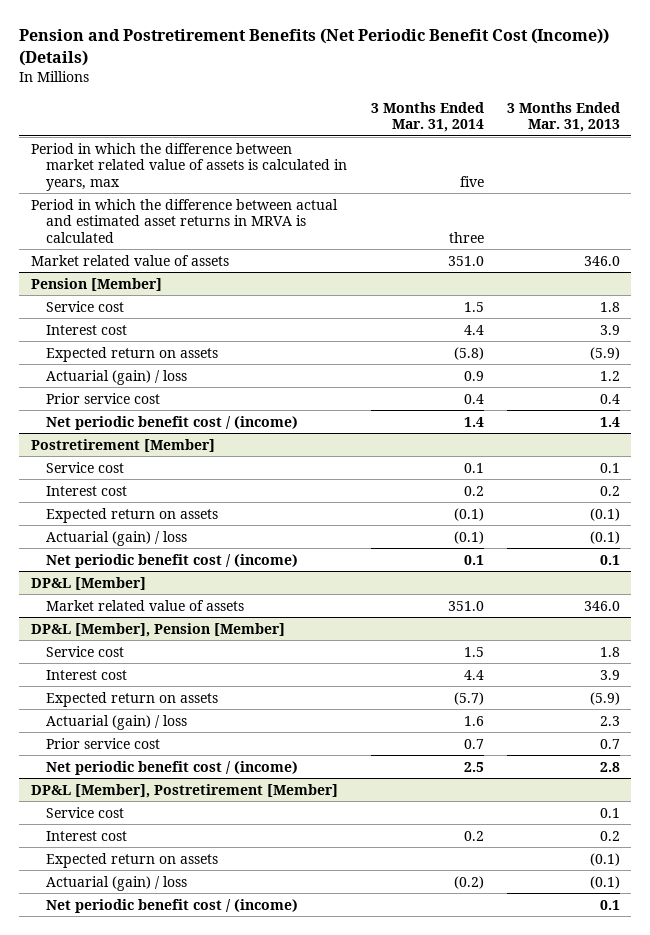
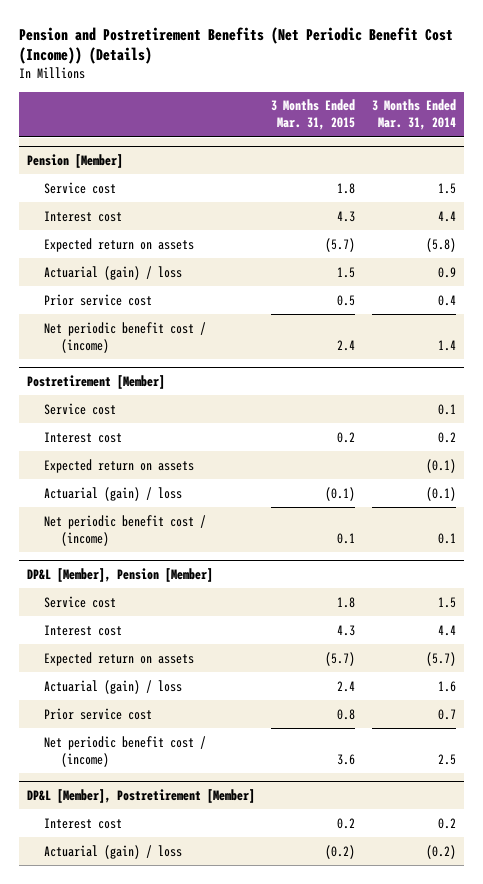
- | 3 Months Ended Mar. 31, 2014 | 3 Months Ended Mar. 31, 2013
+ | 3 Months Ended Mar. 31, 2015 | 3 Months Ended Mar. 31, 2014
- Period in which the difference between market related value of assets is calculated in years, max | five |
- Period in which the difference between actual and estimated asset returns in MRVA is calculated | three |
- Market related value of assets | 351.0 | 346.0
- DP&L [Member]
- Market related value of assets | 351.0 | 346.0
@ DP&L [Member], Postretirement [Member]
- Service cost | | 0.1
- Expected return on assets | | (0.1)
- Net periodic benefit cost / (income) | | 0.1

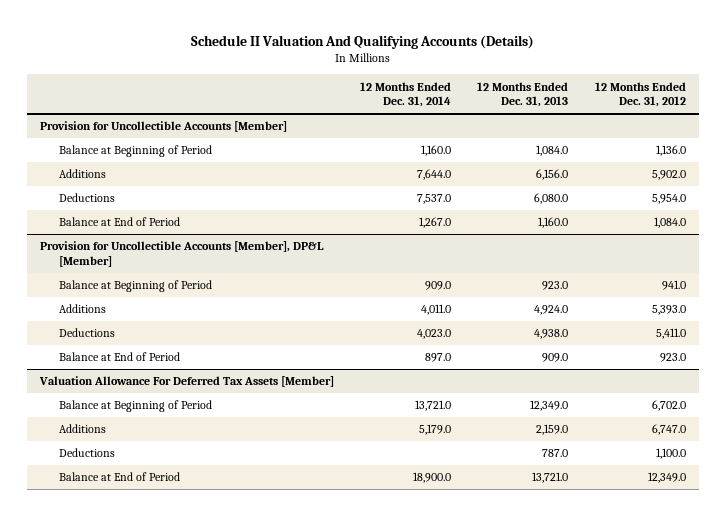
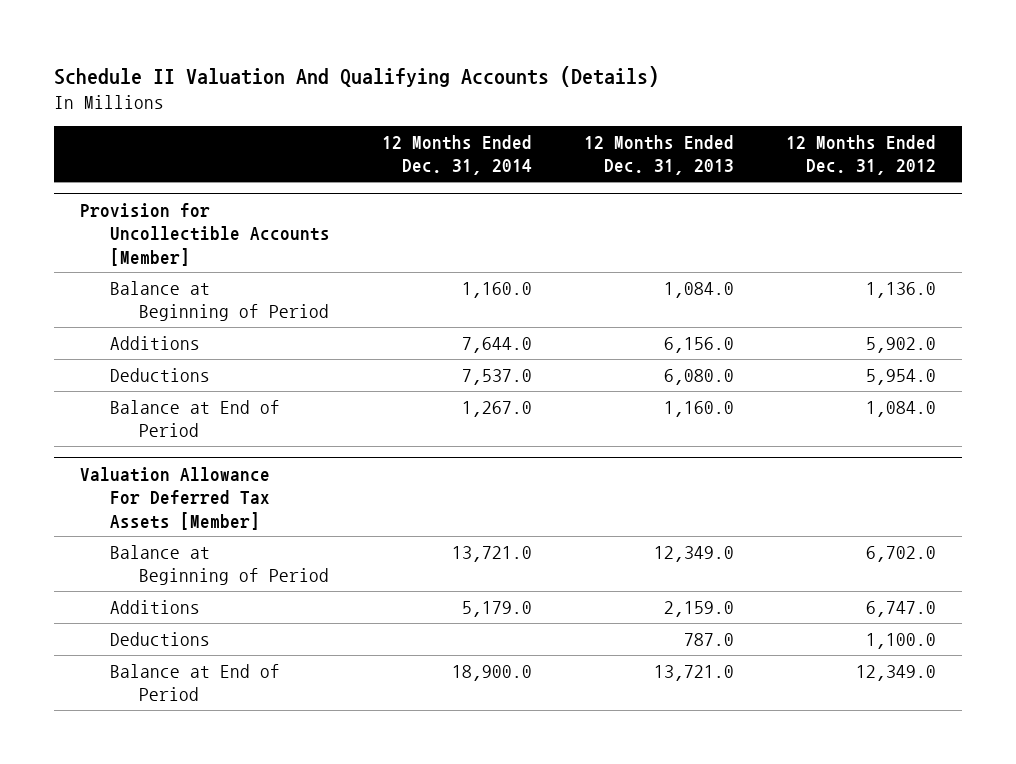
- Provision for Uncollectible Accounts [Member], DP&L [Member]
- Balance at Beginning of Period | 909.0 | 923.0 | 941.0
- Additions | 4,011.0 | 4,924.0 | 5,393.0
- Deductions | 4,023.0 | 4,938.0 | 5,411.0
- Balance at End of Period | 897.0 | 909.0 | 923.0

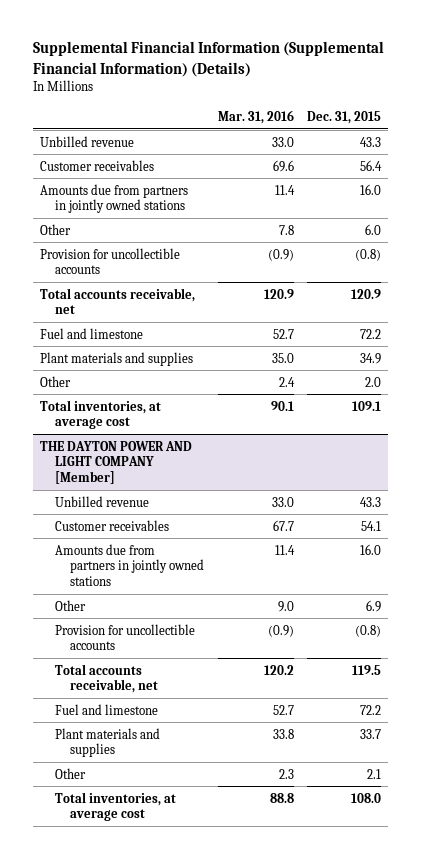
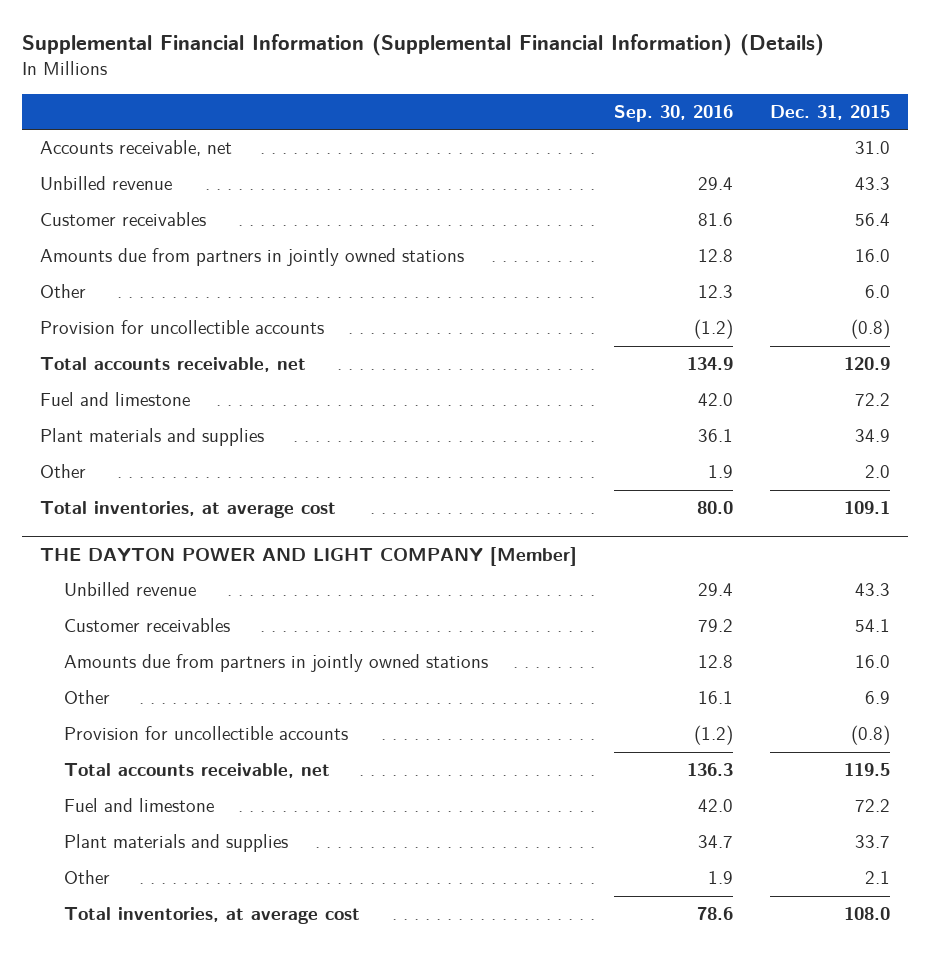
- | Mar. 31, 2016 | Dec. 31, 2015
+ | Sep. 30, 2016 | Dec. 31, 2015
+ Accounts receivable, net | | 31.0

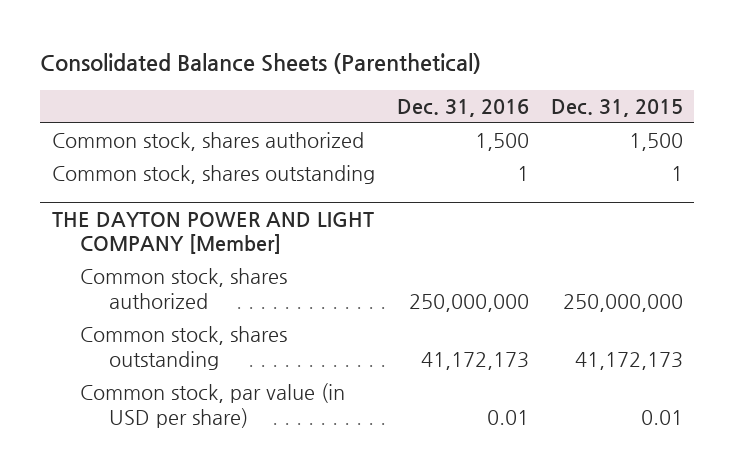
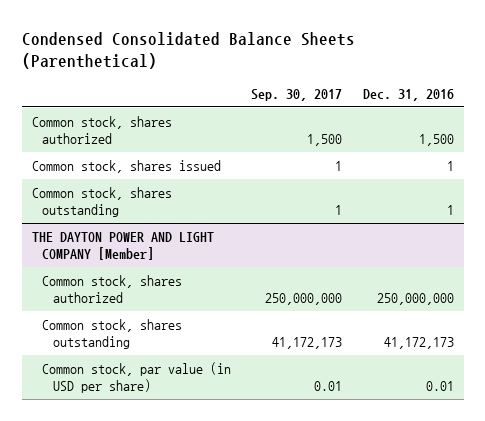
- Consolidated Balance Sheets (Parenthetical)
+ Condensed Consolidated Balance Sheets (Parenthetical)
- | Dec. 31, 2016 | Dec. 31, 2015
+ | Sep. 30, 2017 | Dec. 31, 2016
+ Common stock, shares issued | 1 | 1

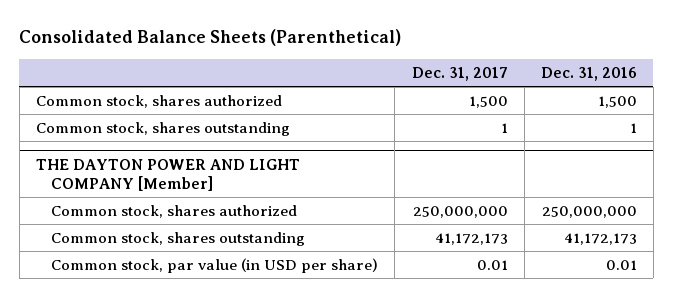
- Condensed Consolidated Balance Sheets (Parenthetical)
+ Consolidated Balance Sheets (Parenthetical)
- | Sep. 30, 2017 | Dec. 31, 2016
+ | Dec. 31, 2017 | Dec. 31, 2016
- Common stock, shares issued | 1 | 1

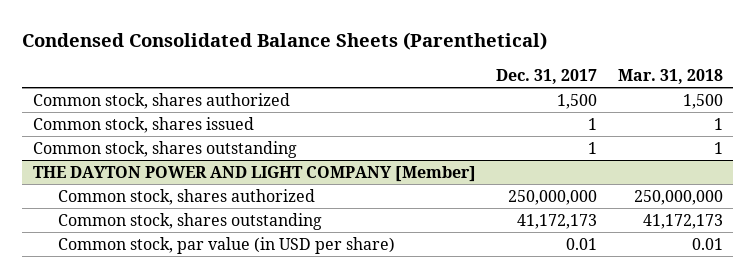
- Consolidated Balance Sheets (Parenthetical)
+ Condensed Consolidated Balance Sheets (Parenthetical)
- | Dec. 31, 2017 | Dec. 31, 2016
+ | Dec. 31, 2017 | Mar. 31, 2018
+ Common stock, shares issued | 1 | 1

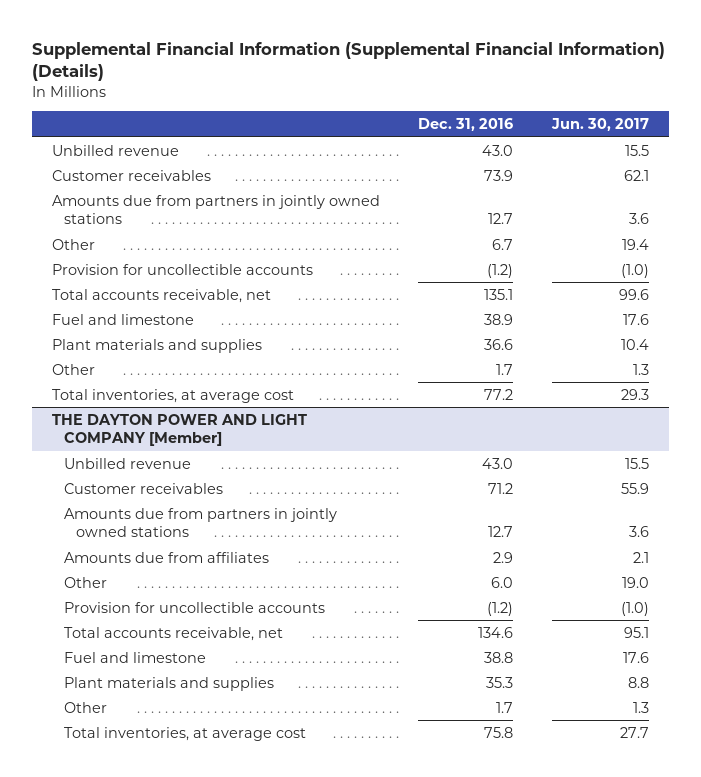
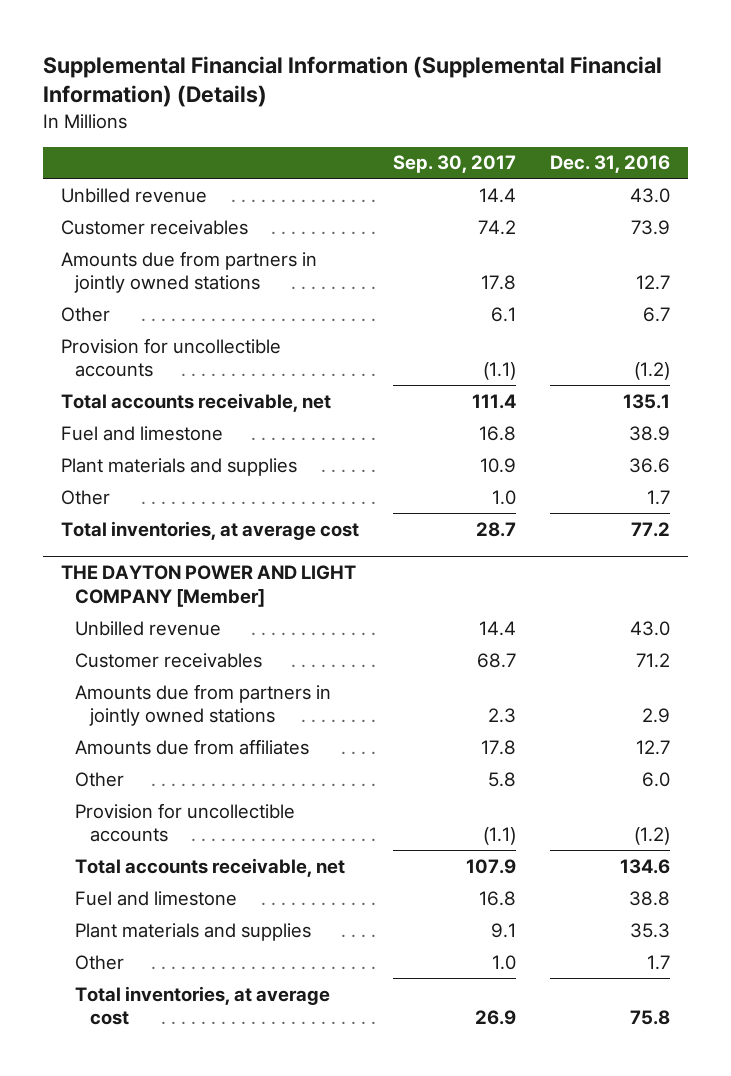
- | Dec. 31, 2016 | Jun. 30, 2017
+ | Sep. 30, 2017 | Dec. 31, 2016
@ THE DAYTON POWER AND LIGHT COMPANY [Member]
- Amounts due from partners in jointly owned stations | 12.7 | 3.6
- Amounts due from affiliates | 2.9 | 2.1
+ Amounts due from partners in jointly owned stations | 2.3 | 2.9
+ Amounts due from affiliates | 17.8 | 12.7

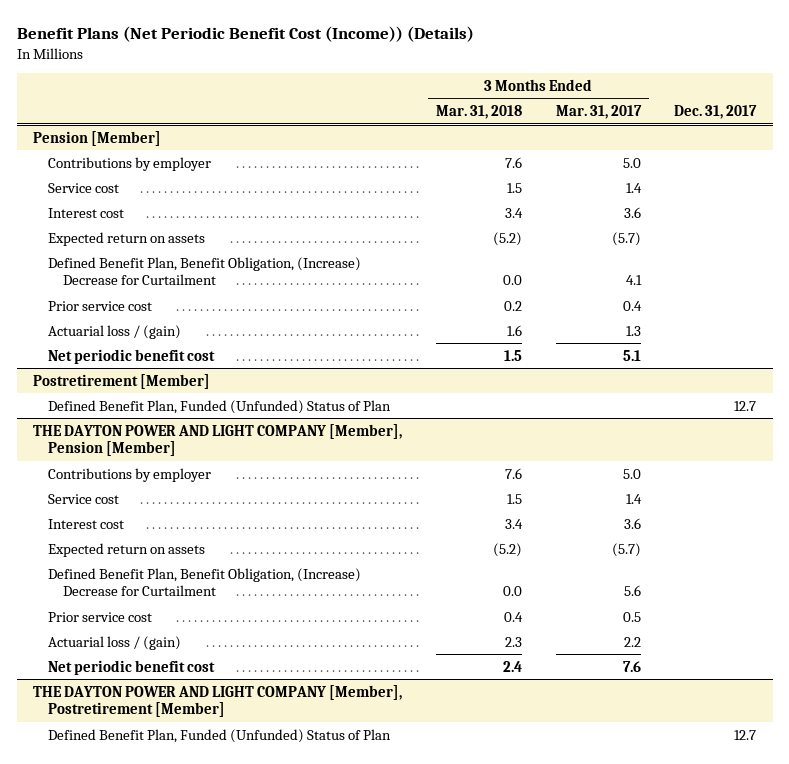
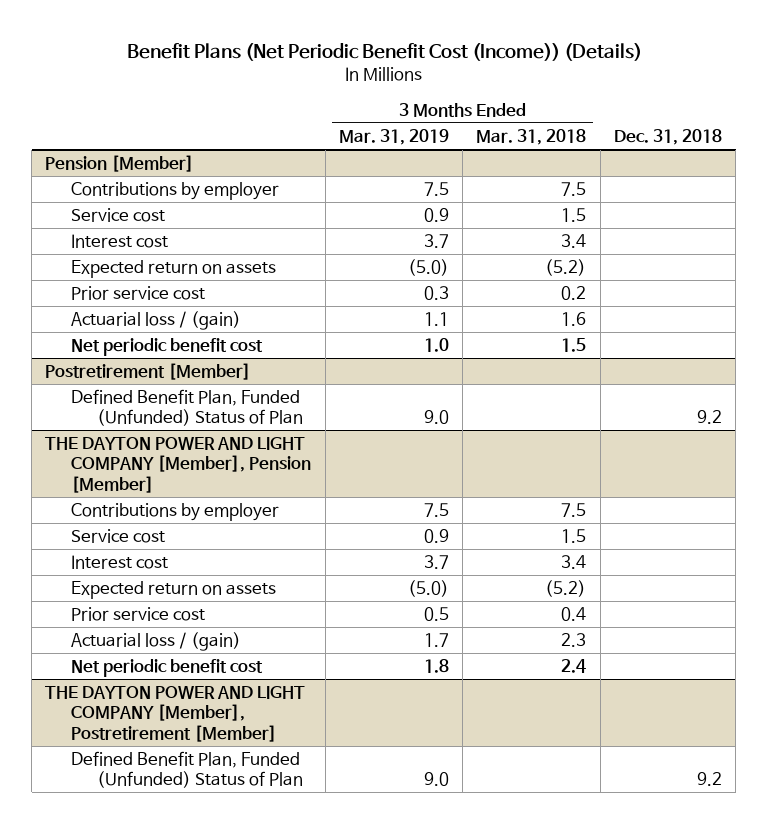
- | 3 Months Ended Mar. 31, 2018 | 3 Months Ended Mar. 31, 2017 | Dec. 31, 2017
+ | 3 Months Ended Mar. 31, 2019 | 3 Months Ended Mar. 31, 2018 | Dec. 31, 2018
@ Pension [Member]
- Contributions by employer | 7.6 | 5.0 |
+ Contributions by employer | 7.5 | 7.5 |
- Defined Benefit Plan, Benefit Obligation, (Increase) Decrease for Curtailment | 0.0 | 4.1 |
@ THE DAYTON POWER AND LIGHT COMPANY [Member], Pension [Member]
- Contributions by employer | 7.6 | 5.0 |
+ Contributions by employer | 7.5 | 7.5 |
- Defined Benefit Plan, Benefit Obligation, (Increase) Decrease for Curtailment | 0.0 | 5.6 |

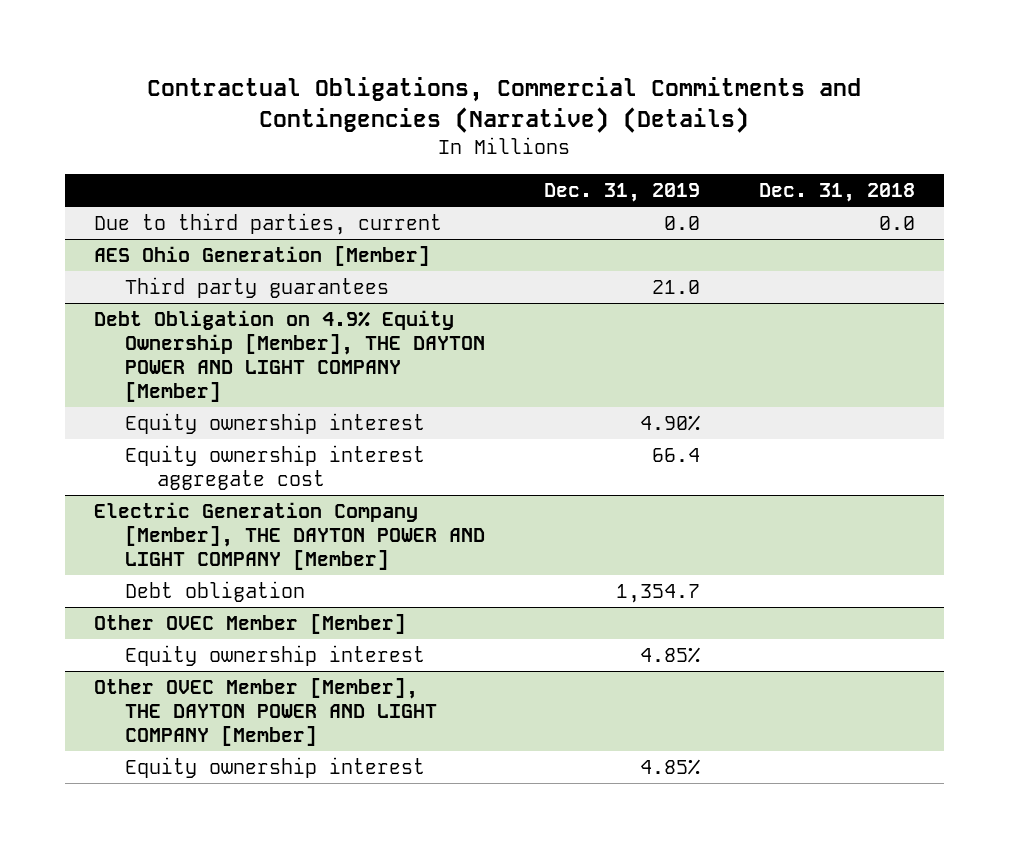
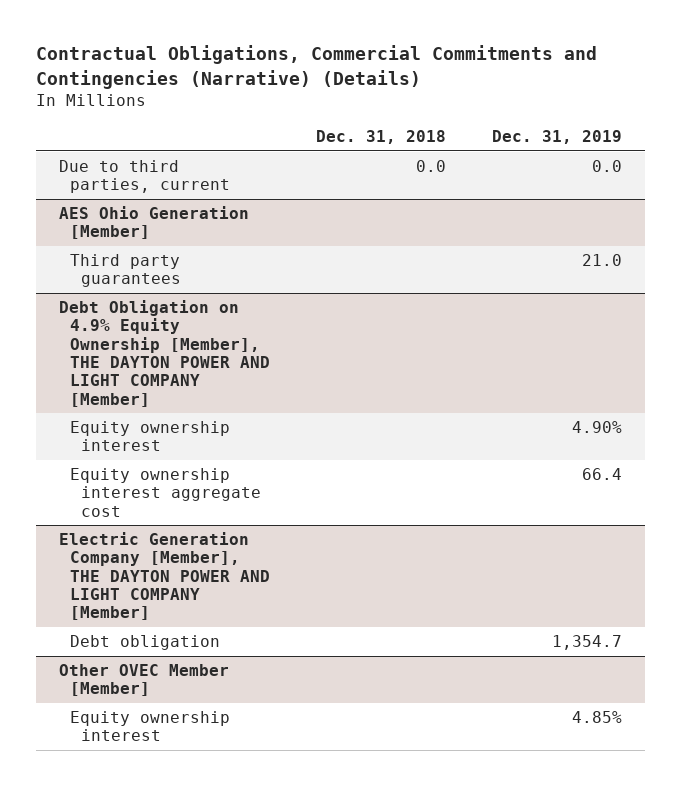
- | Dec. 31, 2019 | Dec. 31, 2018
+ | Dec. 31, 2018 | Dec. 31, 2019
- Other OVEC Member [Member], THE DAYTON POWER AND LIGHT COMPANY [Member]
- Equity ownership interest | 4.85% |

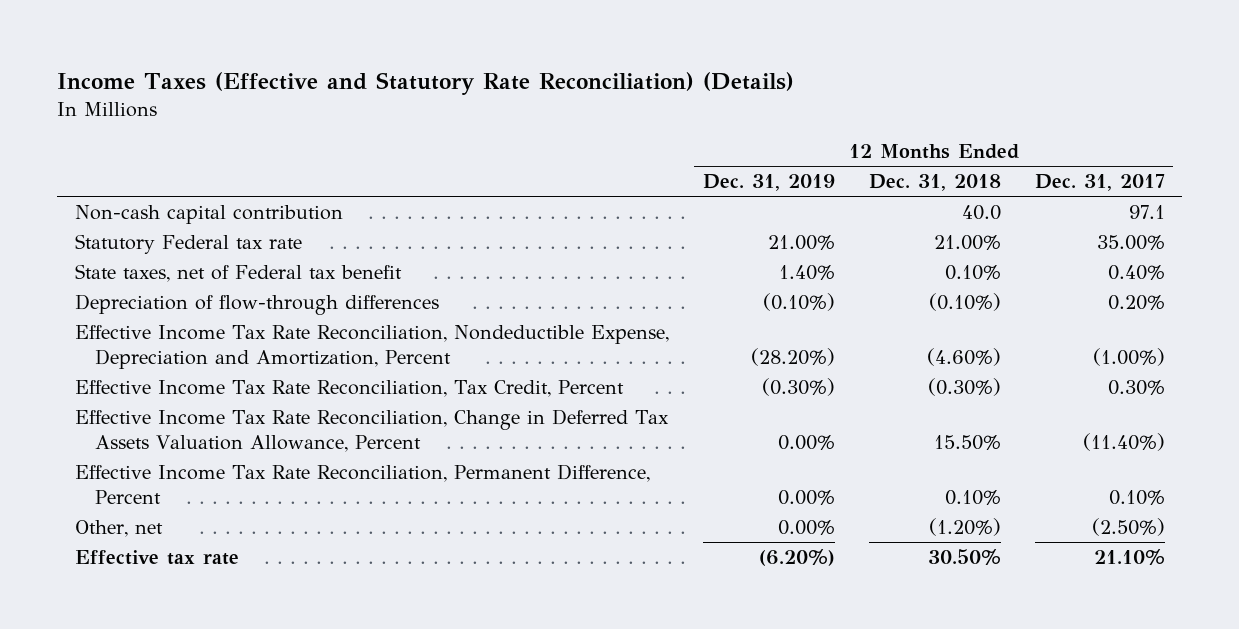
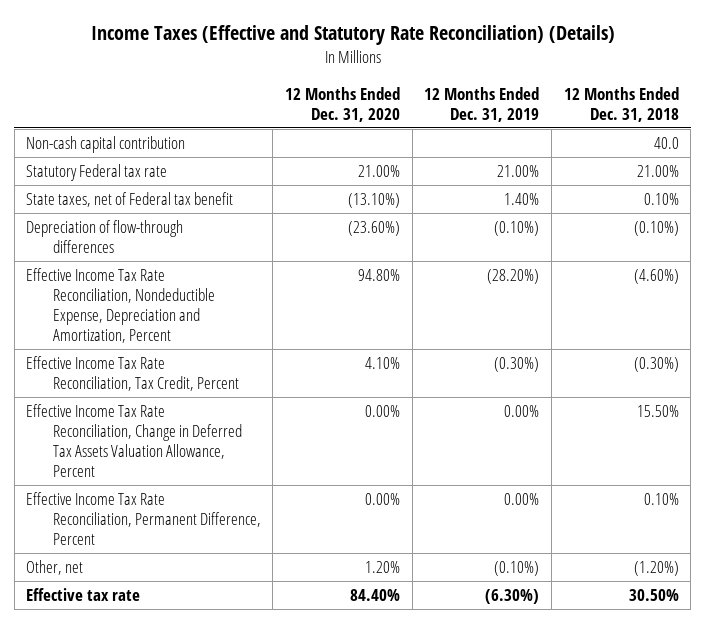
- | 12 Months Ended Dec. 31, 2019 | 12 Months Ended Dec. 31, 2018 | 12 Months Ended Dec. 31, 2017
+ | 12 Months Ended Dec. 31, 2020 | 12 Months Ended Dec. 31, 2019 | 12 Months Ended Dec. 31, 2018
- Other, net | 0.00% | (1.20%) | (2.50%)
- Effective tax rate | (6.20%) | 30.50% | 21.10%
+ Other, net | 1.20% | (0.10%) | (1.20%)
+ Effective tax rate | 84.40% | (6.30%) | 30.50%

